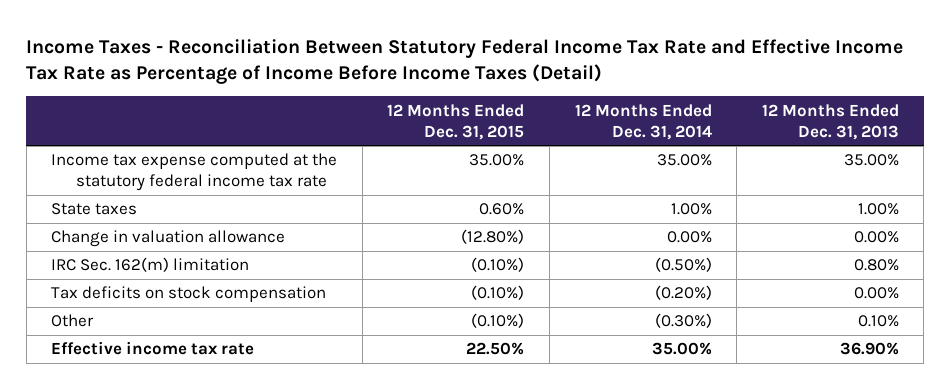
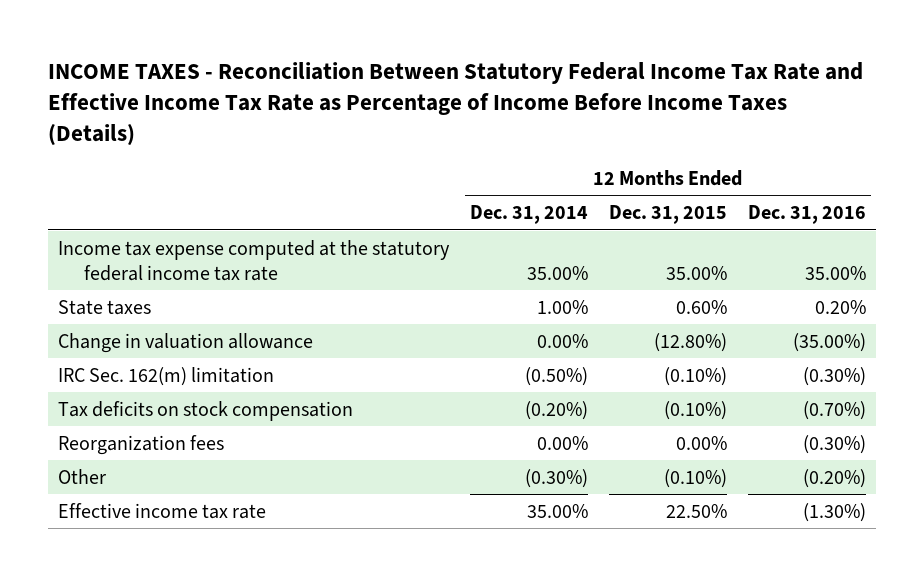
- Income Taxes - Reconciliation Between Statutory Federal Income Tax Rate and Effective Income Tax Rate as Percentage of Income Before Income Taxes (Detail)
+ INCOME TAXES - Reconciliation Between Statutory Federal Income Tax Rate and Effective Income Tax Rate as Percentage of Income Before Income Taxes (Details)
- | 12 Months Ended Dec. 31, 2015 | 12 Months Ended Dec. 31, 2014 | 12 Months Ended Dec. 31, 2013
+ | 12 Months Ended Dec. 31, 2014 | 12 Months Ended Dec. 31, 2015 | 12 Months Ended Dec. 31, 2016
+ Reorganization fees | 0.00% | 0.00% | (0.30%)

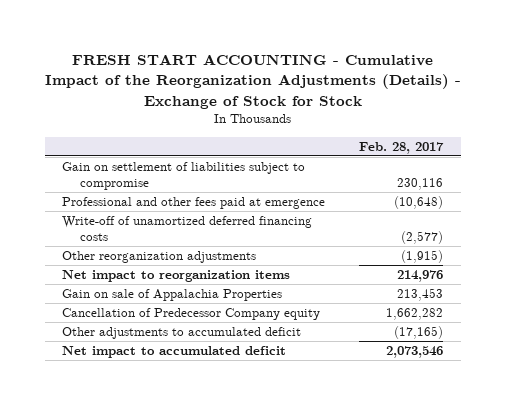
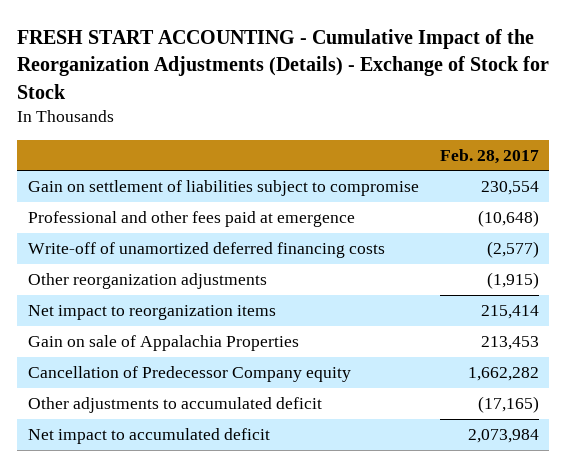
- Gain on settlement of liabilities subject to compromise | 230,116
+ Gain on settlement of liabilities subject to compromise | 230,554
- Net impact to reorganization items | 214,976
+ Net impact to reorganization items | 215,414
- Net impact to accumulated deficit | 2,073,546
+ Net impact to accumulated deficit | 2,073,984

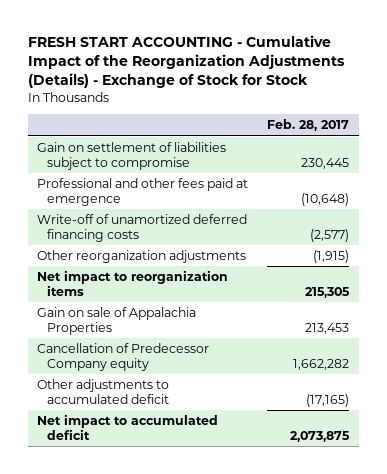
- Gain on settlement of liabilities subject to compromise | 230,554
+ Gain on settlement of liabilities subject to compromise | 230,445
- Net impact to reorganization items | 215,414
+ Net impact to reorganization items | 215,305
- Net impact to accumulated deficit | 2,073,984
+ Net impact to accumulated deficit | 2,073,875

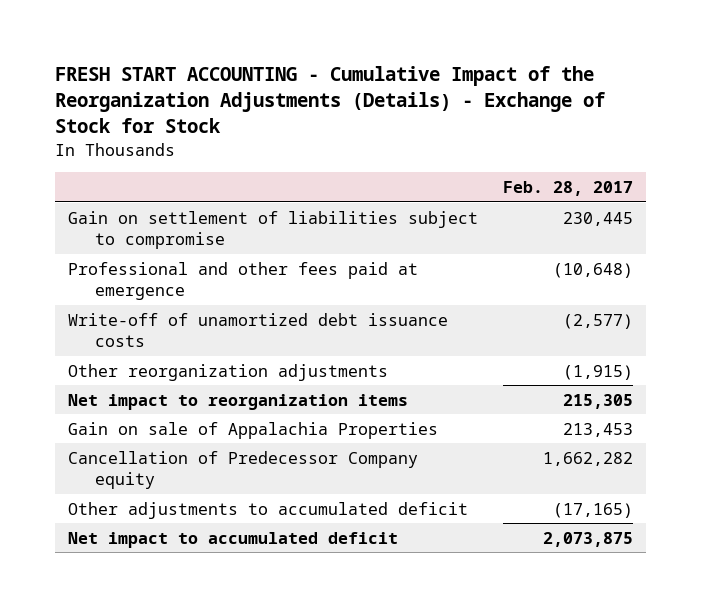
- Write-off of unamortized deferred financing costs | (2,577)
+ Write-off of unamortized debt issuance costs | (2,577)

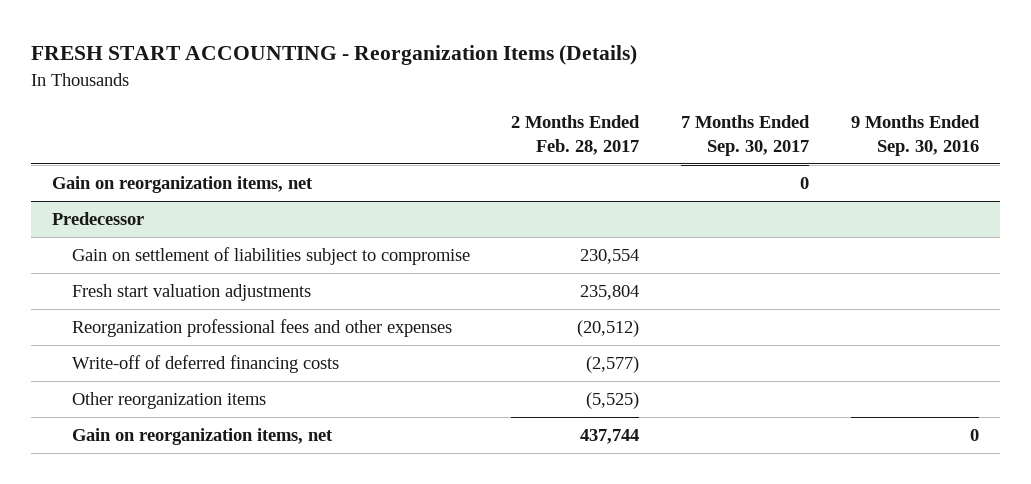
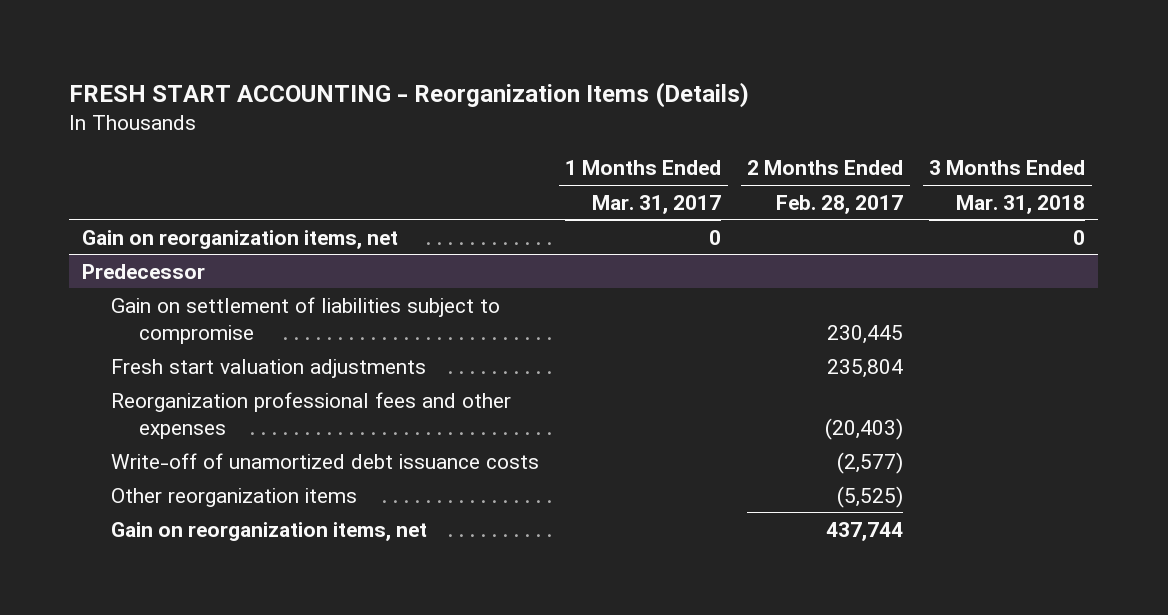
- | 2 Months Ended Feb. 28, 2017 | 7 Months Ended Sep. 30, 2017 | 9 Months Ended Sep. 30, 2016
+ | 1 Months Ended Mar. 31, 2017 | 2 Months Ended Feb. 28, 2017 | 3 Months Ended Mar. 31, 2018
@ Predecessor
- Gain on settlement of liabilities subject to compromise | 230,554 | |
+ Gain on settlement of liabilities subject to compromise | | 230,445 |
- Reorganization professional fees and other expenses | (20,512) | |
- Write-off of deferred financing costs | (2,577) | |
+ Reorganization professional fees and other expenses | | (20,403) |
+ Write-off of unamortized debt issuance costs | | (2,577) |

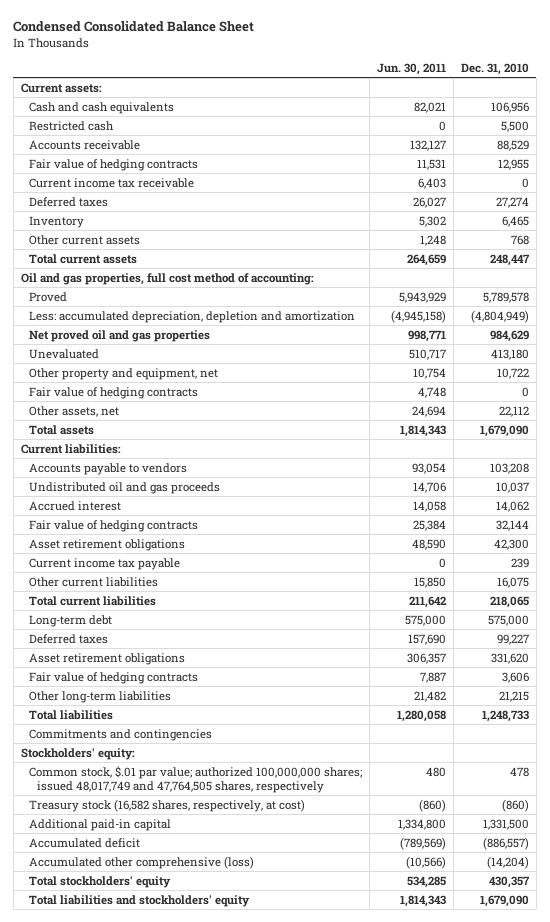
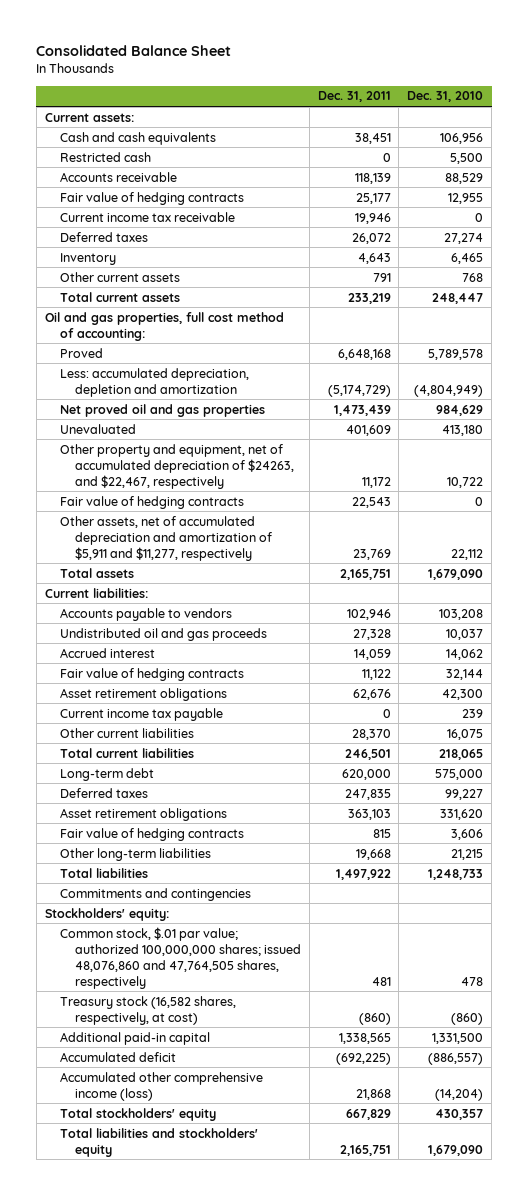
- Condensed Consolidated Balance Sheet
+ Consolidated Balance Sheet
- | Jun. 30, 2011 | Dec. 31, 2010
+ | Dec. 31, 2011 | Dec. 31, 2010
- Other property and equipment, net | 10,754 | 10,722
+ Other property and equipment, net of accumulated depreciation of $24263, and $22,467, respectively | 11,172 | 10,722
- Other assets, net | 24,694 | 22,112
+ Other assets, net of accumulated depreciation and amortization of $5,911 and $11,277, respectively | 23,769 | 22,112
- Common stock, $.01 par value; authorized 100,000,000 shares; issued 48,017,749 and 47,764,505 shares, respectively | 480 | 478
+ Common stock, $.01 par value; authorized 100,000,000 shares; issued 48,076,860 and 47,764,505 shares, respectively | 481 | 478
- Accumulated other comprehensive (loss) | (10,566) | (14,204)
+ Accumulated other comprehensive income (loss) | 21,868 | (14,204)

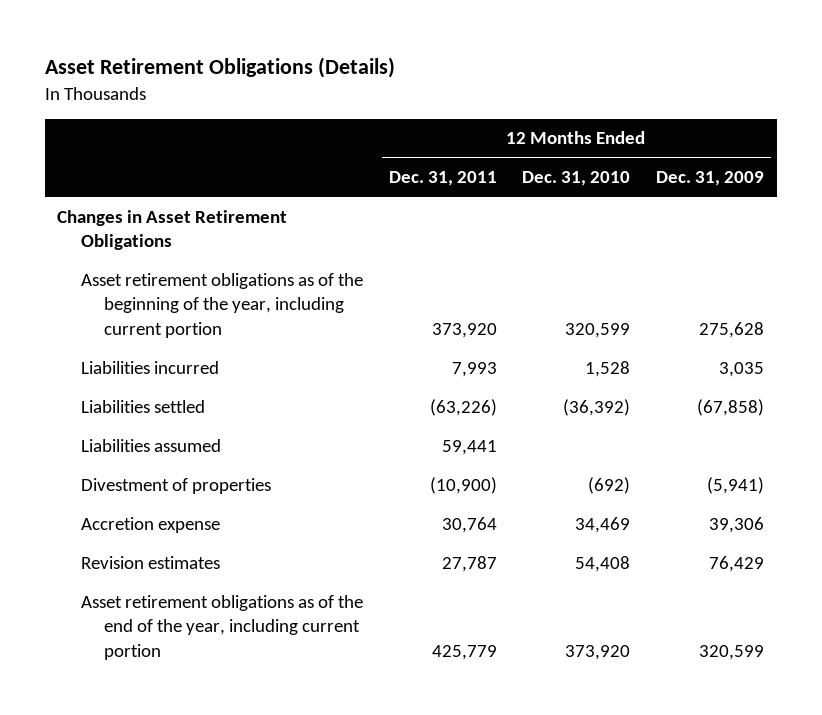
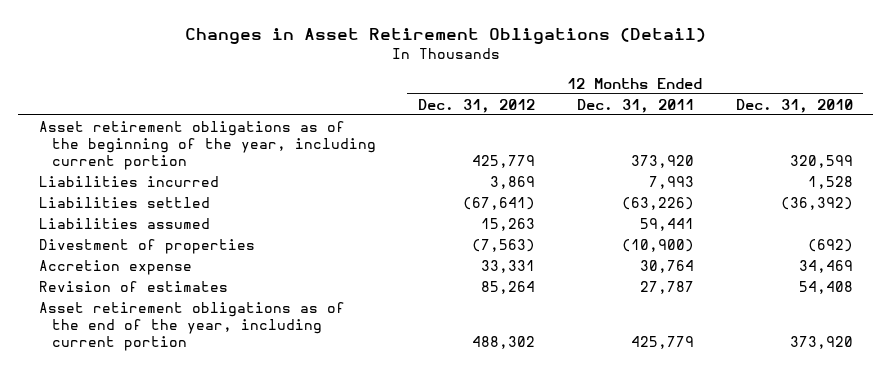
- Asset Retirement Obligations (Details)
+ Changes in Asset Retirement Obligations (Detail)
- | 12 Months Ended Dec. 31, 2011 | 12 Months Ended Dec. 31, 2010 | 12 Months Ended Dec. 31, 2009
+ | 12 Months Ended Dec. 31, 2012 | 12 Months Ended Dec. 31, 2011 | 12 Months Ended Dec. 31, 2010
- Changes in Asset Retirement Obligations
- Revision estimates | 27,787 | 54,408 | 76,429
+ Revision of estimates | 85,264 | 27,787 | 54,408

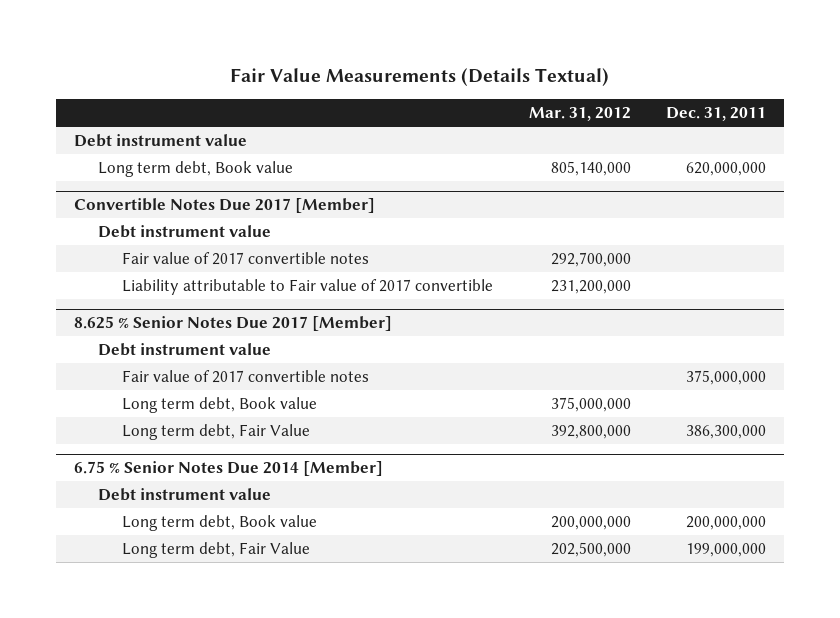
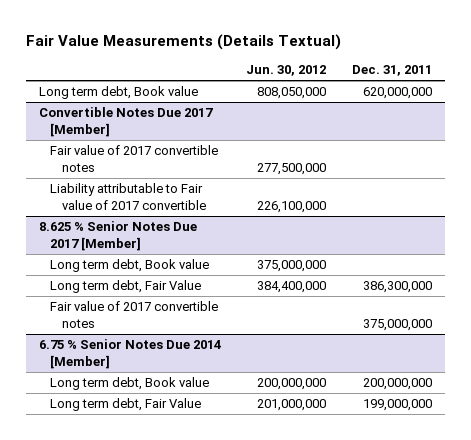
- | Mar. 31, 2012 | Dec. 31, 2011
+ | Jun. 30, 2012 | Dec. 31, 2011
- Debt instrument value
@ Convertible Notes Due 2017 [Member]
- Debt instrument value
@ 8.625 % Senior Notes Due 2017 [Member]
- Debt instrument value
moved down: Fair value of 2017 convertible notes | | 375,000,000
@ 6.75 % Senior Notes Due 2014 [Member]
- Debt instrument value

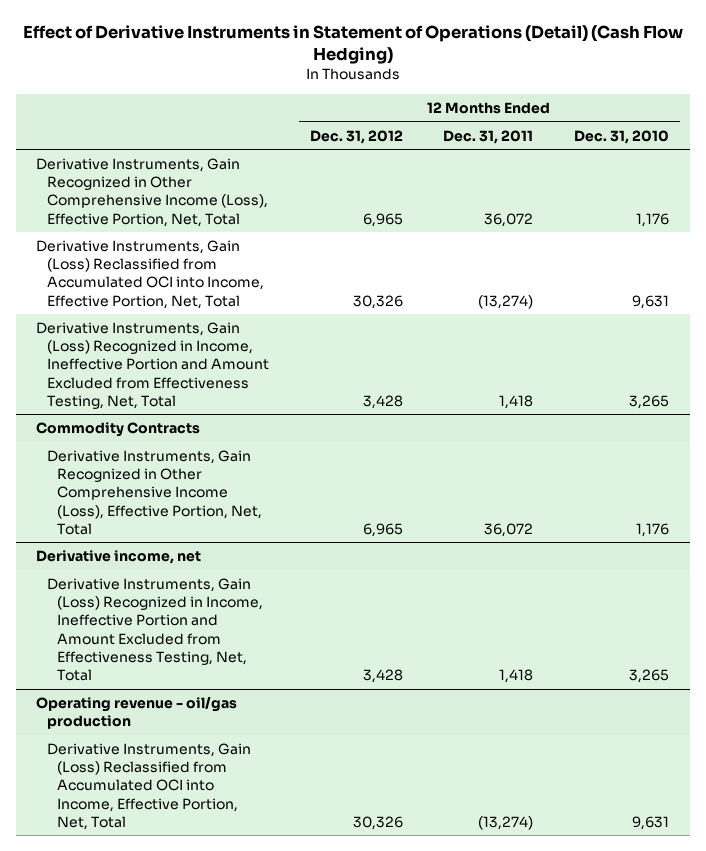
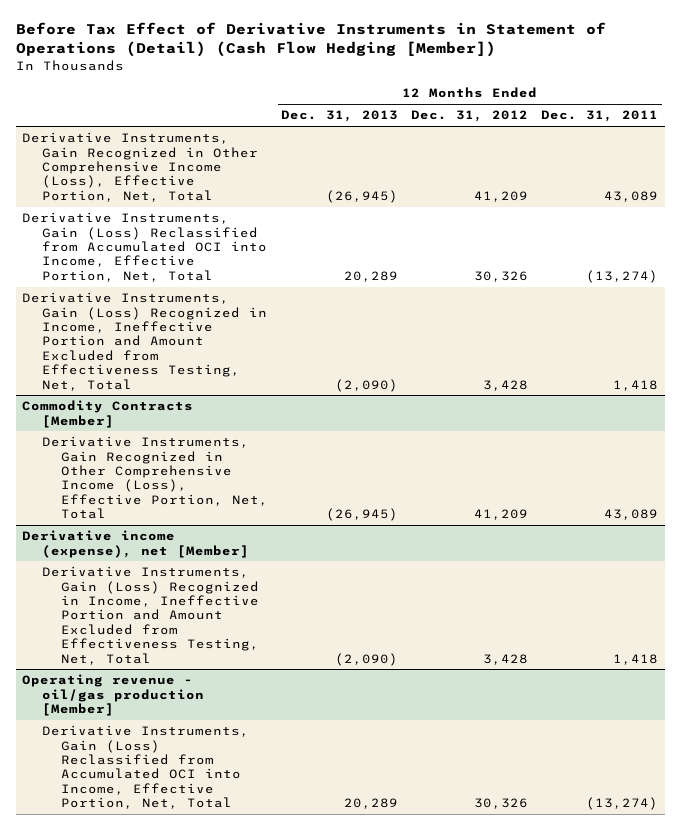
- Effect of Derivative Instruments in Statement of Operations (Detail) (Cash Flow Hedging)
+ Before Tax Effect of Derivative Instruments in Statement of Operations (Detail) (Cash Flow Hedging [Member])
- | 12 Months Ended Dec. 31, 2012 | 12 Months Ended Dec. 31, 2011 | 12 Months Ended Dec. 31, 2010
+ | 12 Months Ended Dec. 31, 2013 | 12 Months Ended Dec. 31, 2012 | 12 Months Ended Dec. 31, 2011
- Derivative Instruments, Gain Recognized in Other Comprehensive Income (Loss), Effective Portion, Net, Total | 6,965 | 36,072 | 1,176
+ Derivative Instruments, Gain Recognized in Other Comprehensive Income (Loss), Effective Portion, Net, Total | (26,945) | 41,209 | 43,089
- Commodity Contracts
- Derivative Instruments, Gain Recognized in Other Comprehensive Income (Loss), Effective Portion, Net, Total | 6,965 | 36,072 | 1,176
- Derivative income, net
+ Commodity Contracts [Member]
+ Derivative Instruments, Gain Recognized in Other Comprehensive Income (Loss), Effective Portion, Net, Total | (26,945) | 41,209 | 43,089
+ Derivative income (expense), net [Member]
- Operating revenue - oil/gas production
+ Operating revenue - oil/gas production [Member]

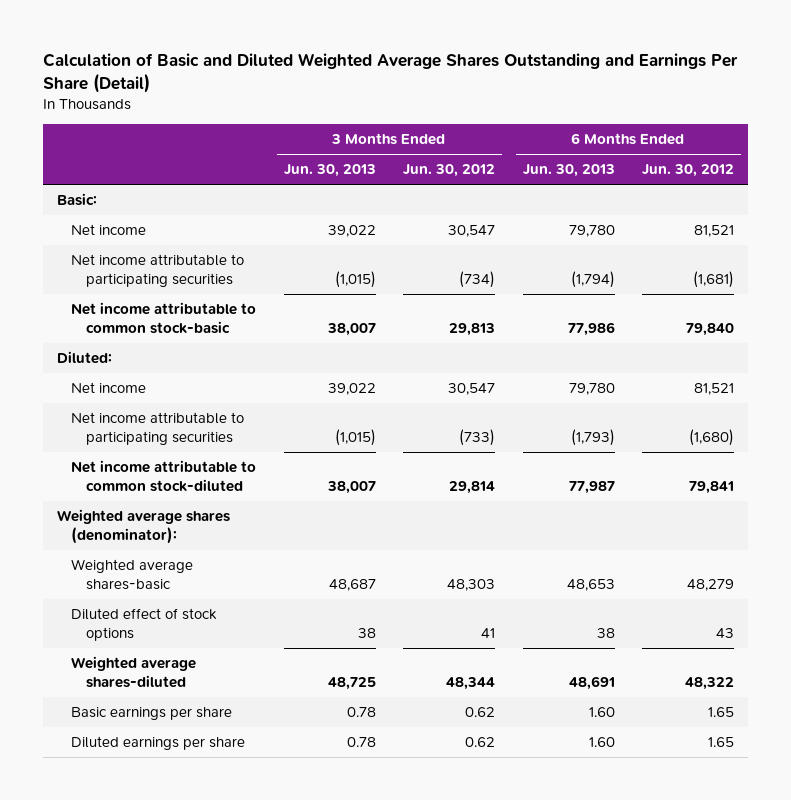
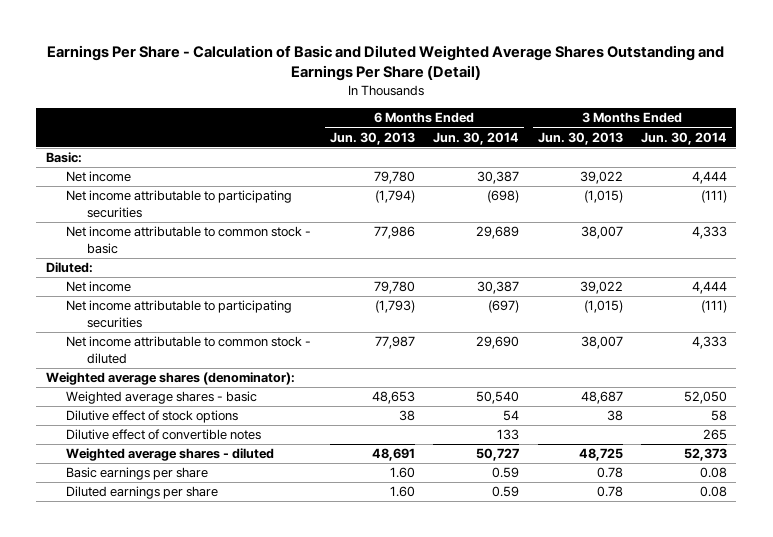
- Calculation of Basic and Diluted Weighted Average Shares Outstanding and Earnings Per Share (Detail)
+ Earnings Per Share - Calculation of Basic and Diluted Weighted Average Shares Outstanding and Earnings Per Share (Detail)
- | 3 Months Ended Jun. 30, 2013 | 3 Months Ended Jun. 30, 2012 | 6 Months Ended Jun. 30, 2013 | 6 Months Ended Jun. 30, 2012
+ | 6 Months Ended Jun. 30, 2013 | 6 Months Ended Jun. 30, 2014 | 3 Months Ended Jun. 30, 2013 | 3 Months Ended Jun. 30, 2014
- Net income attributable to common stock-basic | 38,007 | 29,813 | 77,986 | 79,840
+ Net income attributable to common stock - basic | 77,986 | 29,689 | 38,007 | 4,333
- Net income attributable to common stock-diluted | 38,007 | 29,814 | 77,987 | 79,841
+ Net income attributable to common stock - diluted | 77,987 | 29,690 | 38,007 | 4,333
- Weighted average shares-basic | 48,687 | 48,303 | 48,653 | 48,279
- Diluted effect of stock options | 38 | 41 | 38 | 43
- Weighted average shares-diluted | 48,725 | 48,344 | 48,691 | 48,322
+ Weighted average shares - basic | 48,653 | 50,540 | 48,687 | 52,050
+ Dilutive effect of stock options | 38 | 54 | 38 | 58
+ Dilutive effect of convertible notes | | 133 | | 265
+ Weighted average shares - diluted | 48,691 | 50,727 | 48,725 | 52,373

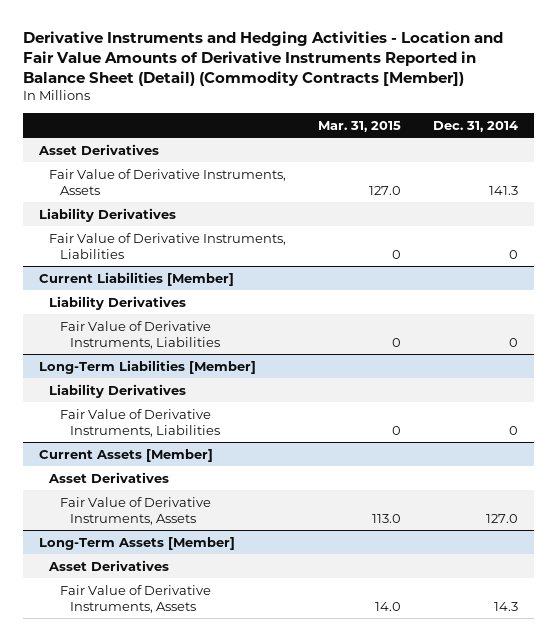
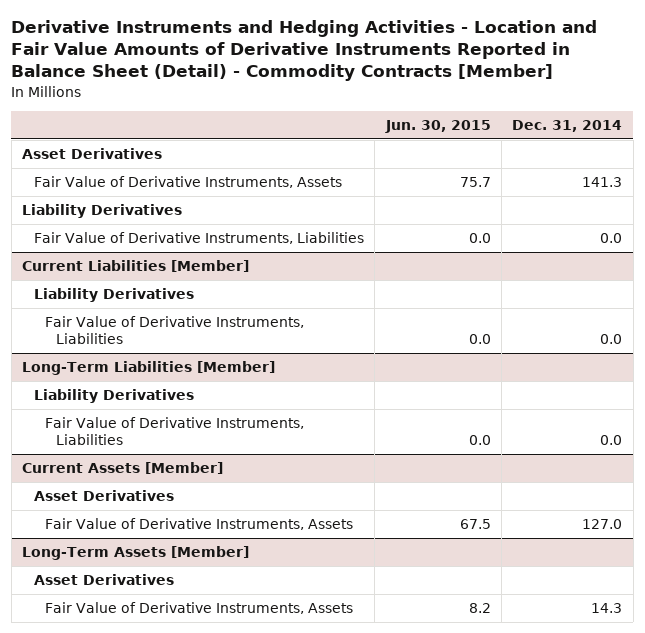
- Derivative Instruments and Hedging Activities - Location and Fair Value Amounts of Derivative Instruments Reported in Balance Sheet (Detail) (Commodity Contracts [Member])
+ Derivative Instruments and Hedging Activities - Location and Fair Value Amounts of Derivative Instruments Reported in Balance Sheet (Detail) - Commodity Contracts [Member]
- | Mar. 31, 2015 | Dec. 31, 2014
+ | Jun. 30, 2015 | Dec. 31, 2014
- Fair Value of Derivative Instruments, Liabilities | 0 | 0
+ Fair Value of Derivative Instruments, Liabilities | 0.0 | 0.0
@ Current Liabilities [Member]
- Fair Value of Derivative Instruments, Liabilities | 0 | 0
+ Fair Value of Derivative Instruments, Liabilities | 0.0 | 0.0
@ Long-Term Liabilities [Member]
- Fair Value of Derivative Instruments, Liabilities | 0 | 0
+ Fair Value of Derivative Instruments, Liabilities | 0.0 | 0.0

